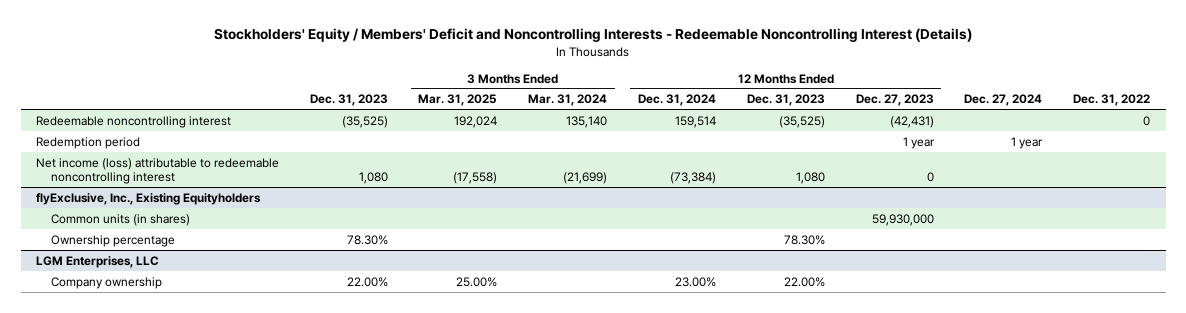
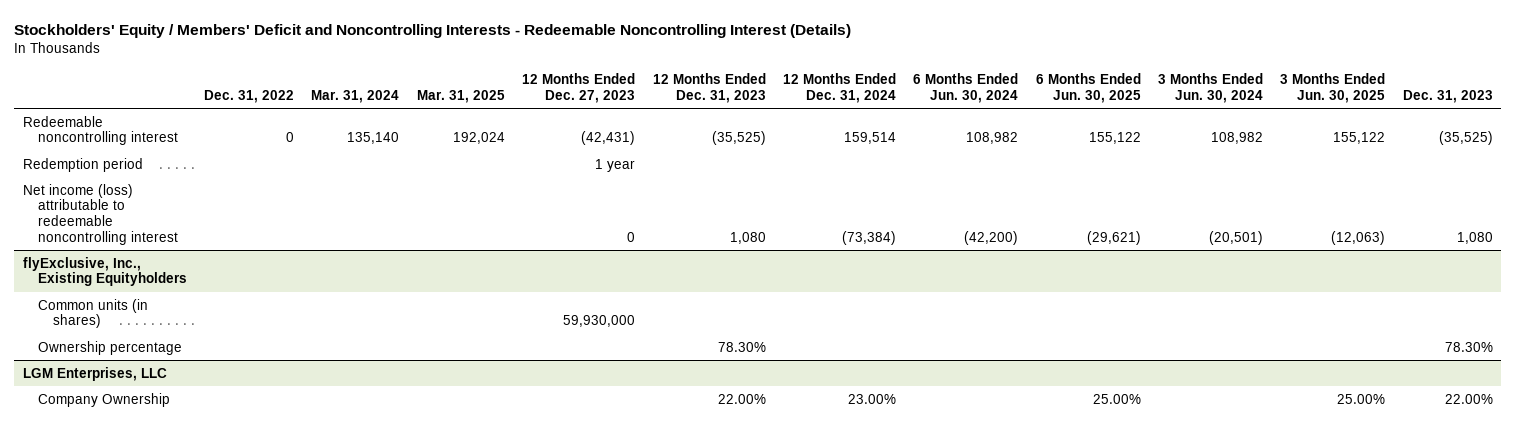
- | Dec. 31, 2023 | 3 Months Ended Mar. 31, 2025 | 3 Months Ended Mar. 31, 2024 | 12 Months Ended Dec. 31, 2024 | 12 Months Ended Dec. 31, 2023 | 12 Months Ended Dec. 27, 2023 | Dec. 27, 2024 | Dec. 31, 2022
+ | Dec. 31, 2022 | Mar. 31, 2024 | Mar. 31, 2025 | 12 Months Ended Dec. 27, 2023 | 12 Months Ended Dec. 31, 2023 | 12 Months Ended Dec. 31, 2024 | 6 Months Ended Jun. 30, 2024 | 6 Months Ended Jun. 30, 2025 | 3 Months Ended Jun. 30, 2024 | 3 Months Ended Jun. 30, 2025 | Dec. 31, 2023
@ LGM Enterprises, LLC
- Company ownership | 22.00% | 25.00% | | 23.00% | 22.00% | | |
+ Company Ownership | | | | | 22.00% | 23.00% | | 25.00% | | 25.00% | 22.00%

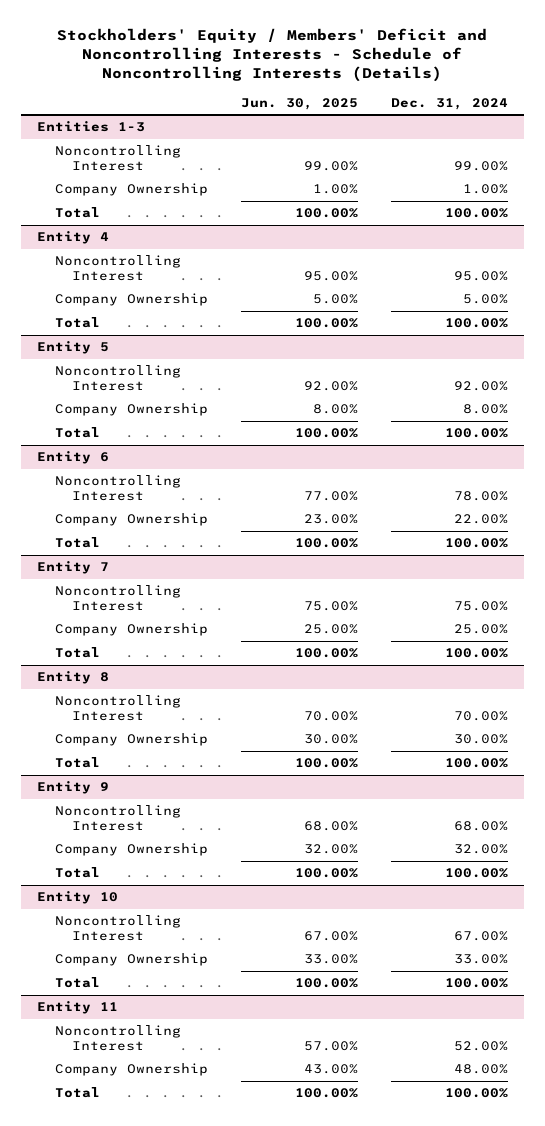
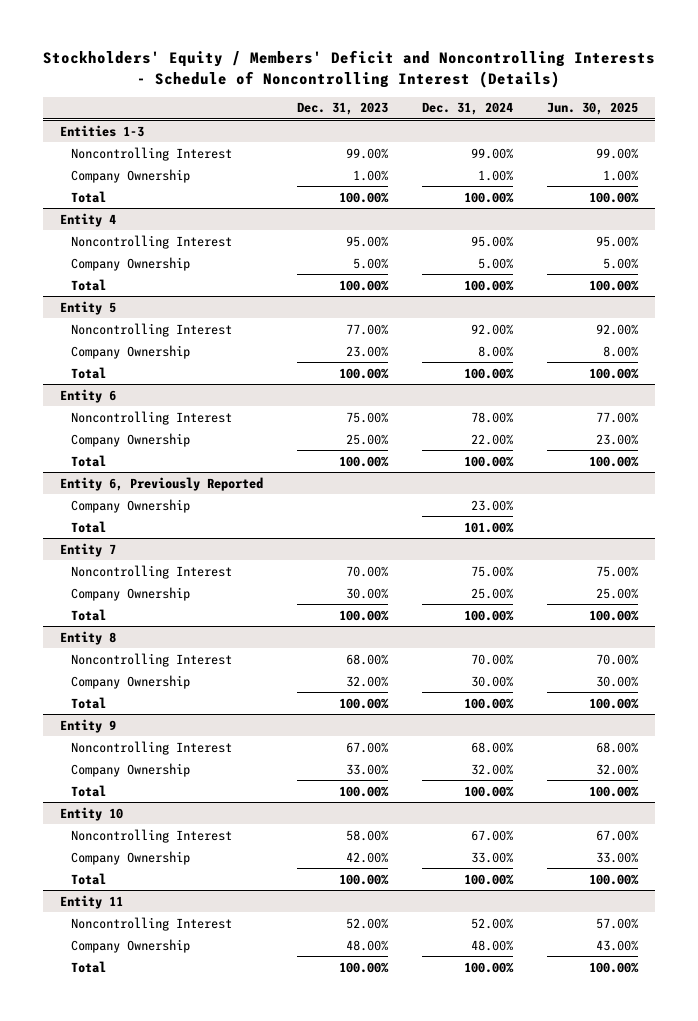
- Stockholders' Equity / Members' Deficit and Noncontrolling Interests - Schedule of Noncontrolling Interests (Details)
+ Stockholders' Equity / Members' Deficit and Noncontrolling Interests - Schedule of Noncontrolling Interest (Details)
- | Jun. 30, 2025 | Dec. 31, 2024
+ | Dec. 31, 2023 | Dec. 31, 2024 | Jun. 30, 2025
+ Entity 6, Previously Reported
+ Company Ownership | | 23.00% |
+ Total | | 101.00% |

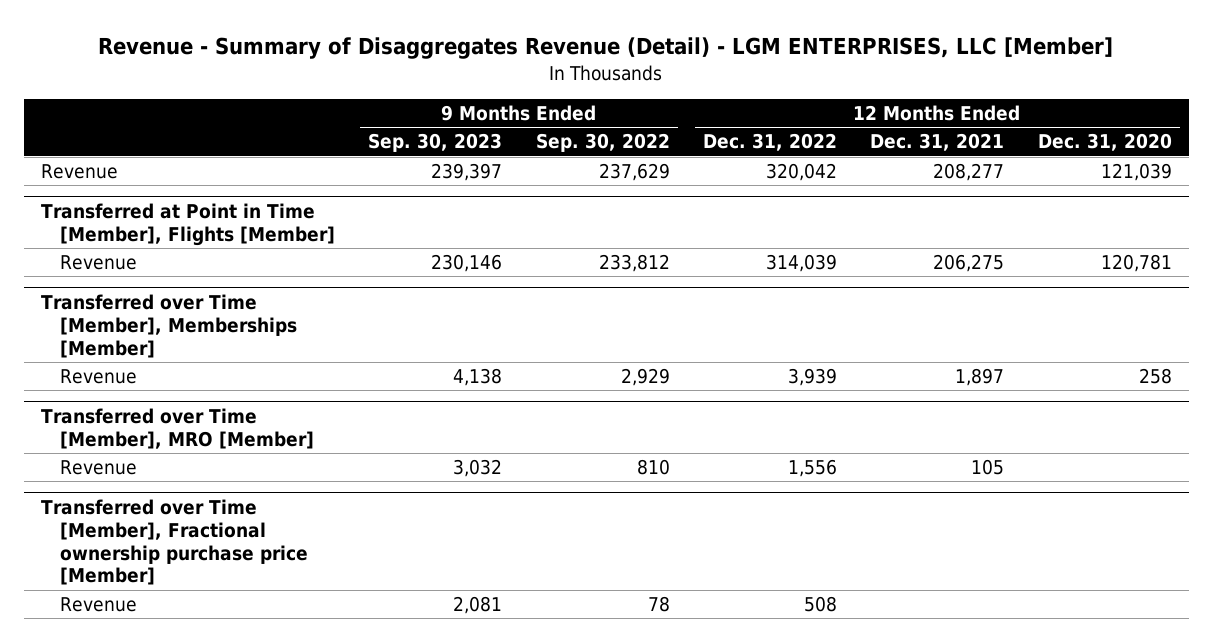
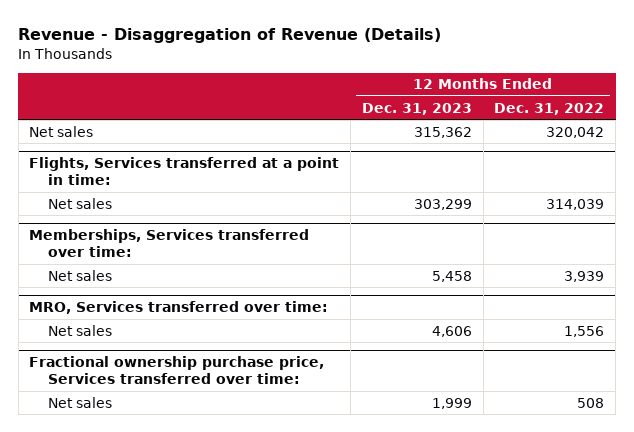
- Revenue - Summary of Disaggregates Revenue (Detail) - LGM ENTERPRISES, LLC [Member]
+ Revenue - Disaggregation of Revenue (Details)
- | 9 Months Ended Sep. 30, 2023 | 9 Months Ended Sep. 30, 2022 | 12 Months Ended Dec. 31, 2022 | 12 Months Ended Dec. 31, 2021 | 12 Months Ended Dec. 31, 2020
+ | 12 Months Ended Dec. 31, 2023 | 12 Months Ended Dec. 31, 2022
- Revenue | 239,397 | 237,629 | 320,042 | 208,277 | 121,039
- Transferred at Point in Time [Member], Flights [Member]
- Revenue | 230,146 | 233,812 | 314,039 | 206,275 | 120,781
- Transferred over Time [Member], Memberships [Member]
- Revenue | 4,138 | 2,929 | 3,939 | 1,897 | 258
- Transferred over Time [Member], MRO [Member]
- Revenue | 3,032 | 810 | 1,556 | 105 |
- Transferred over Time [Member], Fractional ownership purchase price [Member]
- Revenue | 2,081 | 78 | 508 | |
+ Net sales | 315,362 | 320,042
+ Flights, Services transferred at a point in time:
+ Net sales | 303,299 | 314,039
+ Memberships, Services transferred over time:
+ Net sales | 5,458 | 3,939
+ MRO, Services transferred over time:
+ Net sales | 4,606 | 1,556
+ Fractional ownership purchase price, Services transferred over time:
+ Net sales | 1,999 | 508

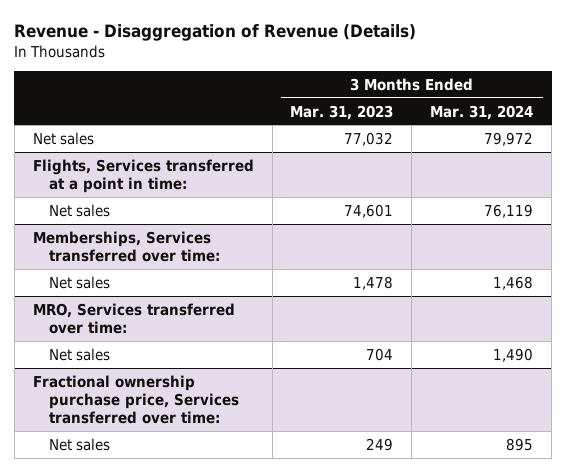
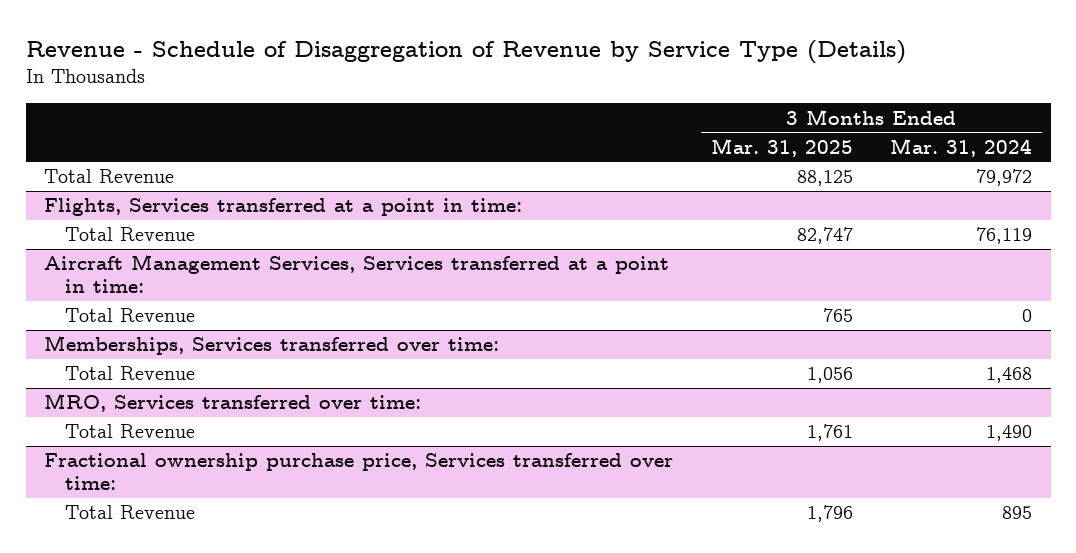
- Revenue - Disaggregation of Revenue (Details)
+ Revenue - Schedule of Disaggregation of Revenue by Service Type (Details)
- | 3 Months Ended Mar. 31, 2023 | 3 Months Ended Mar. 31, 2024
+ | 3 Months Ended Mar. 31, 2025 | 3 Months Ended Mar. 31, 2024
- Net sales | 77,032 | 79,972
+ Total Revenue | 88,125 | 79,972
@ Flights, Services transferred at a point in time:
- Net sales | 74,601 | 76,119
+ Total Revenue | 82,747 | 76,119
+ Aircraft Management Services, Services transferred at a point in time:
+ Total Revenue | 765 | 0
@ Memberships, Services transferred over time:
- Net sales | 1,478 | 1,468
+ Total Revenue | 1,056 | 1,468
@ MRO, Services transferred over time:
- Net sales | 704 | 1,490
+ Total Revenue | 1,761 | 1,490
@ Fractional ownership purchase price, Services transferred over time:
- Net sales | 249 | 895
+ Total Revenue | 1,796 | 895

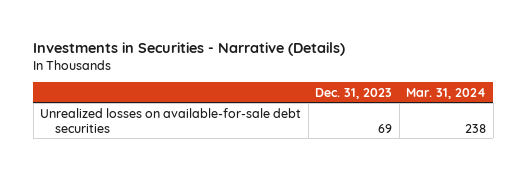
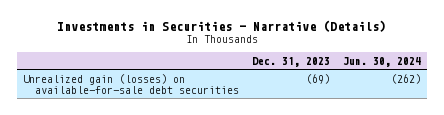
- | Dec. 31, 2023 | Mar. 31, 2024
+ | Dec. 31, 2023 | Jun. 30, 2024
- Unrealized losses on available-for-sale debt securities | 69 | 238
+ Unrealized gain (losses) on available-for-sale debt securities | (69) | (262)

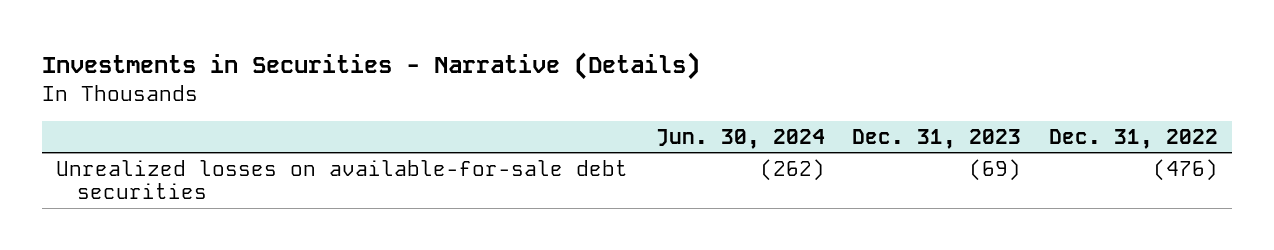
- | Dec. 31, 2023 | Jun. 30, 2024
+ | Jun. 30, 2024 | Dec. 31, 2023 | Dec. 31, 2022
- Unrealized gain (losses) on available-for-sale debt securities | (69) | (262)
+ Unrealized losses on available-for-sale debt securities | (262) | (69) | (476)

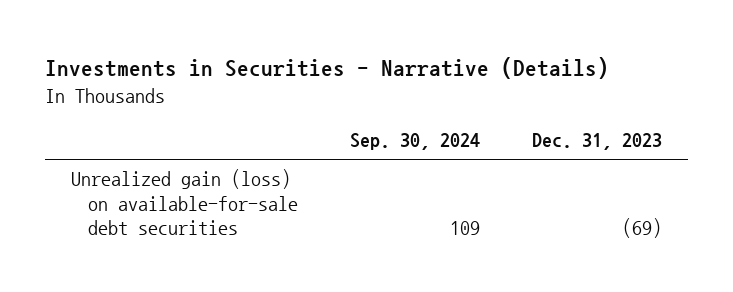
- | Jun. 30, 2024 | Dec. 31, 2023 | Dec. 31, 2022
+ | Sep. 30, 2024 | Dec. 31, 2023
- Unrealized losses on available-for-sale debt securities | (262) | (69) | (476)
+ Unrealized gain (loss) on available-for-sale debt securities | 109 | (69)

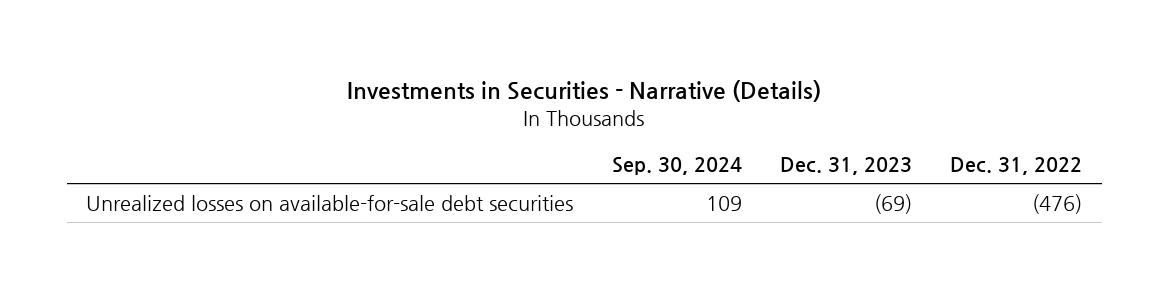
- | Sep. 30, 2024 | Dec. 31, 2023
+ | Sep. 30, 2024 | Dec. 31, 2023 | Dec. 31, 2022
- Unrealized gain (loss) on available-for-sale debt securities | 109 | (69)
+ Unrealized losses on available-for-sale debt securities | 109 | (69) | (476)

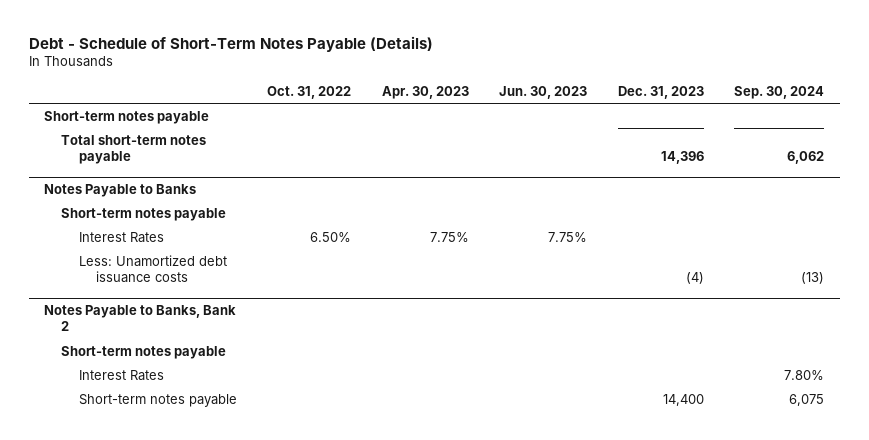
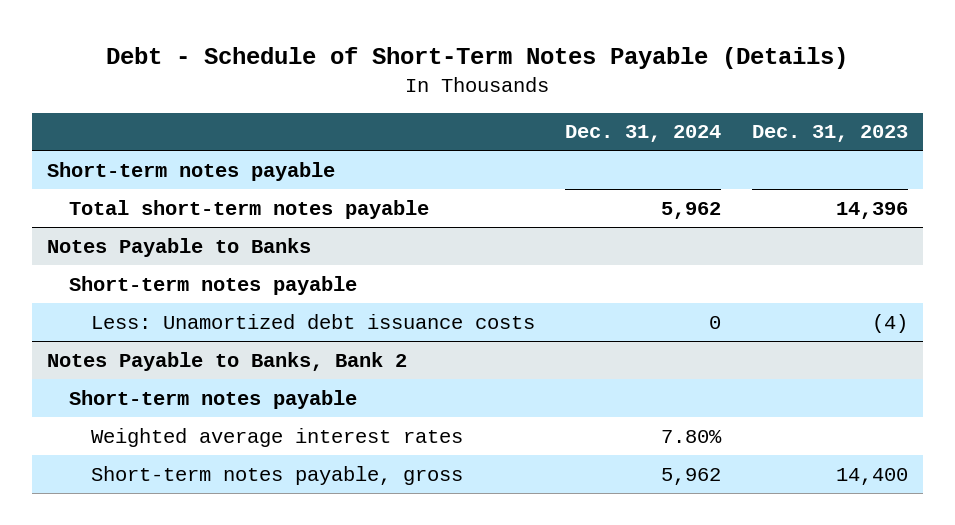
- | Oct. 31, 2022 | Apr. 30, 2023 | Jun. 30, 2023 | Dec. 31, 2023 | Sep. 30, 2024
+ | Dec. 31, 2024 | Dec. 31, 2023
@ Notes Payable to Banks
- Interest Rates | 6.50% | 7.75% | 7.75% | |
@ Notes Payable to Banks, Bank 2
- Interest Rates | | | | | 7.80%
- Short-term notes payable | | | | 14,400 | 6,075
+ Weighted average interest rates | 7.80% |
+ Short-term notes payable, gross | 5,962 | 14,400

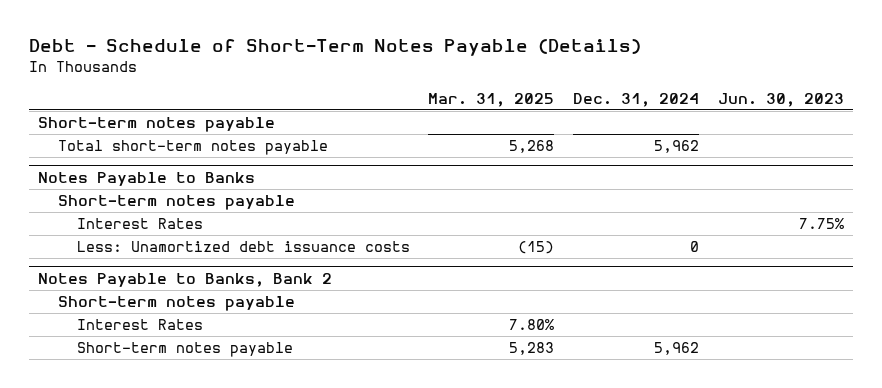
- | Dec. 31, 2024 | Dec. 31, 2023
+ | Mar. 31, 2025 | Dec. 31, 2024 | Jun. 30, 2023
@ Notes Payable to Banks
+ Interest Rates | | | 7.75%
@ Notes Payable to Banks, Bank 2
- Weighted average interest rates | 7.80% |
- Short-term notes payable, gross | 5,962 | 14,400
+ Interest Rates | 7.80% | |
+ Short-term notes payable | 5,283 | 5,962 |

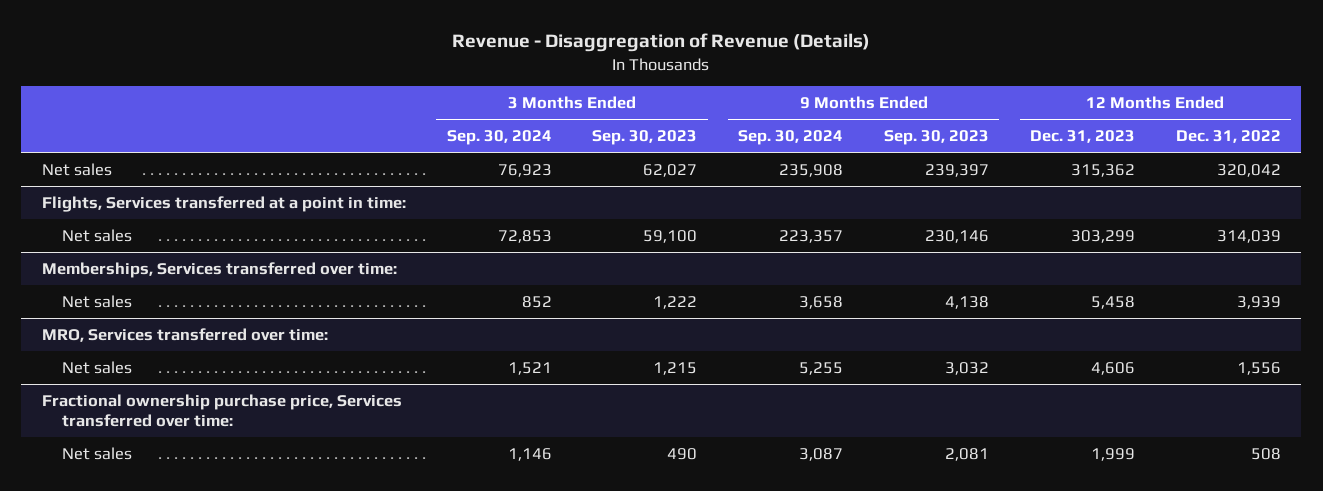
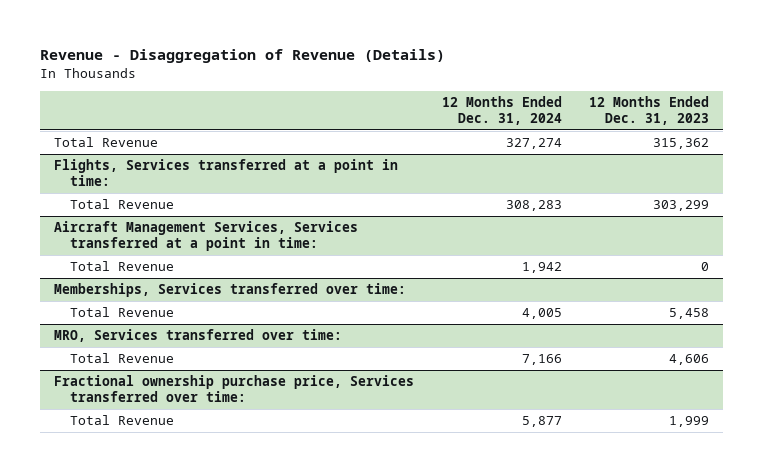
- | 3 Months Ended Sep. 30, 2024 | 3 Months Ended Sep. 30, 2023 | 9 Months Ended Sep. 30, 2024 | 9 Months Ended Sep. 30, 2023 | 12 Months Ended Dec. 31, 2023 | 12 Months Ended Dec. 31, 2022
+ | 12 Months Ended Dec. 31, 2024 | 12 Months Ended Dec. 31, 2023
- Net sales | 76,923 | 62,027 | 235,908 | 239,397 | 315,362 | 320,042
+ Total Revenue | 327,274 | 315,362
@ Flights, Services transferred at a point in time:
- Net sales | 72,853 | 59,100 | 223,357 | 230,146 | 303,299 | 314,039
+ Total Revenue | 308,283 | 303,299
+ Aircraft Management Services, Services transferred at a point in time:
+ Total Revenue | 1,942 | 0
@ Memberships, Services transferred over time:
- Net sales | 852 | 1,222 | 3,658 | 4,138 | 5,458 | 3,939
+ Total Revenue | 4,005 | 5,458
@ MRO, Services transferred over time:
- Net sales | 1,521 | 1,215 | 5,255 | 3,032 | 4,606 | 1,556
+ Total Revenue | 7,166 | 4,606
@ Fractional ownership purchase price, Services transferred over time:
- Net sales | 1,146 | 490 | 3,087 | 2,081 | 1,999 | 508
+ Total Revenue | 5,877 | 1,999

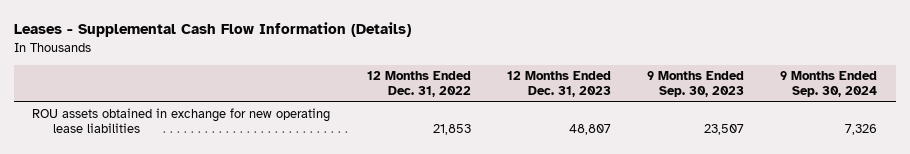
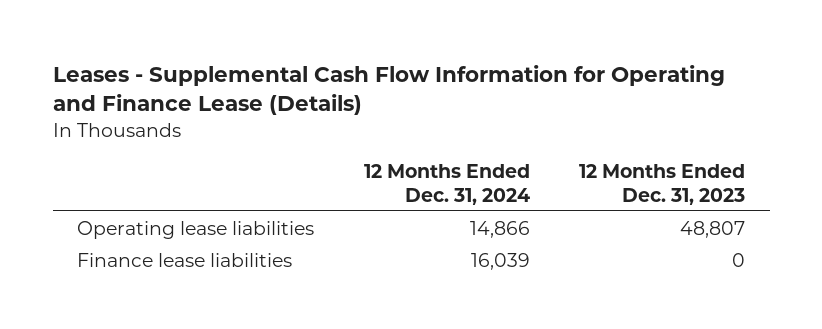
- Leases - Supplemental Cash Flow Information (Details)
+ Leases - Supplemental Cash Flow Information for Operating and Finance Lease (Details)
- | 12 Months Ended Dec. 31, 2022 | 12 Months Ended Dec. 31, 2023 | 9 Months Ended Sep. 30, 2023 | 9 Months Ended Sep. 30, 2024
+ | 12 Months Ended Dec. 31, 2024 | 12 Months Ended Dec. 31, 2023
- ROU assets obtained in exchange for new operating lease liabilities | 21,853 | 48,807 | 23,507 | 7,326
+ Operating lease liabilities | 14,866 | 48,807
+ Finance lease liabilities | 16,039 | 0

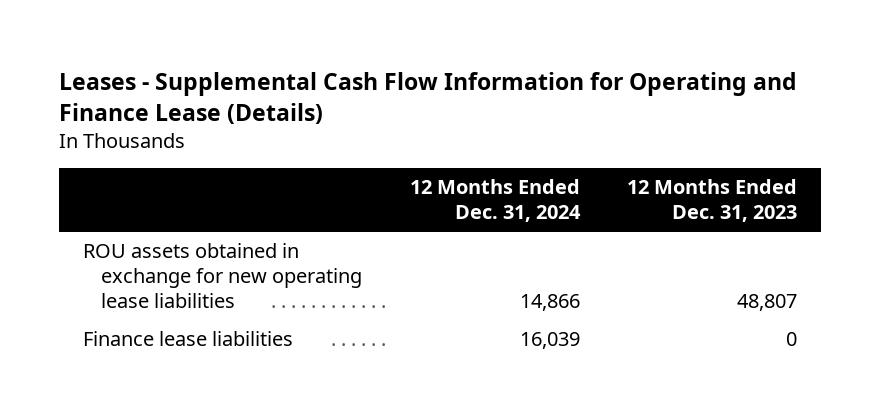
- Operating lease liabilities | 14,866 | 48,807
+ ROU assets obtained in exchange for new operating lease liabilities | 14,866 | 48,807

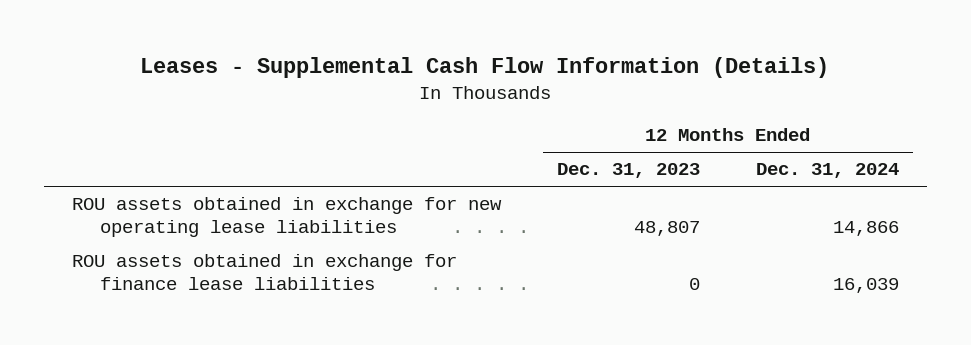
- Leases - Supplemental Cash Flow Information for Operating and Finance Lease (Details)
+ Leases - Supplemental Cash Flow Information (Details)
- | 12 Months Ended Dec. 31, 2024 | 12 Months Ended Dec. 31, 2023
+ | 12 Months Ended Dec. 31, 2023 | 12 Months Ended Dec. 31, 2024
- Finance lease liabilities | 16,039 | 0
+ ROU assets obtained in exchange for finance lease liabilities | 0 | 16,039

